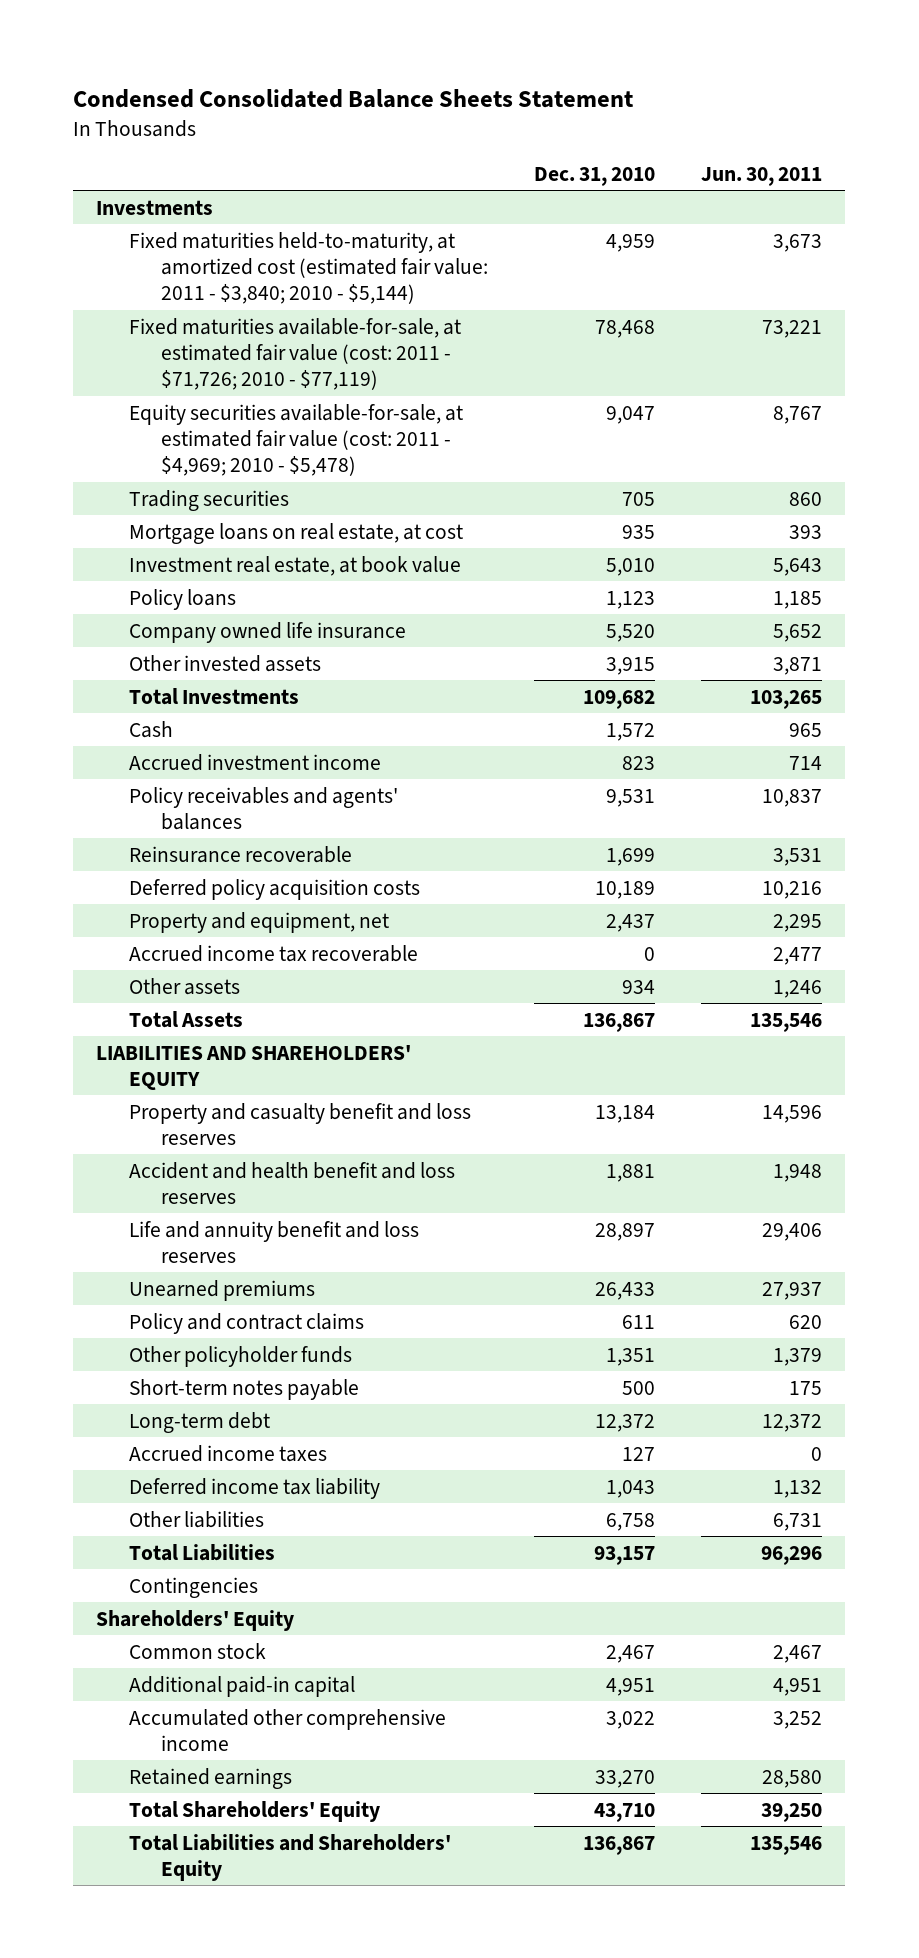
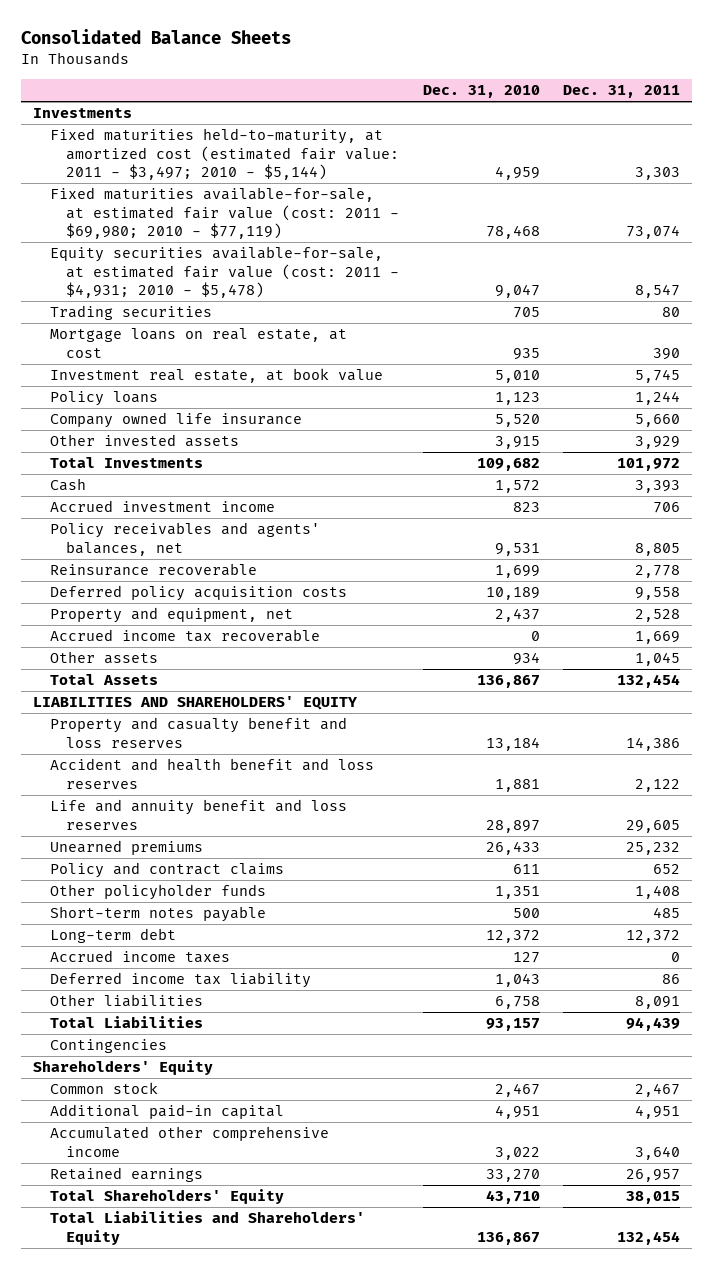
- Condensed Consolidated Balance Sheets Statement
+ Consolidated Balance Sheets
- | Dec. 31, 2010 | Jun. 30, 2011
+ | Dec. 31, 2010 | Dec. 31, 2011
- Fixed maturities held-to-maturity, at amortized cost (estimated fair value: 2011 - $3,840; 2010 - $5,144) | 4,959 | 3,673
- Fixed maturities available-for-sale, at estimated fair value (cost: 2011 - $71,726; 2010 - $77,119) | 78,468 | 73,221
- Equity securities available-for-sale, at estimated fair value (cost: 2011 - $4,969; 2010 - $5,478) | 9,047 | 8,767
+ Fixed maturities held-to-maturity, at amortized cost (estimated fair value: 2011 - $3,497; 2010 - $5,144) | 4,959 | 3,303
+ Fixed maturities available-for-sale, at estimated fair value (cost: 2011 - $69,980; 2010 - $77,119) | 78,468 | 73,074
+ Equity securities available-for-sale, at estimated fair value (cost: 2011 - $4,931; 2010 - $5,478) | 9,047 | 8,547
- Policy receivables and agents' balances | 9,531 | 10,837
+ Policy receivables and agents' balances, net | 9,531 | 8,805

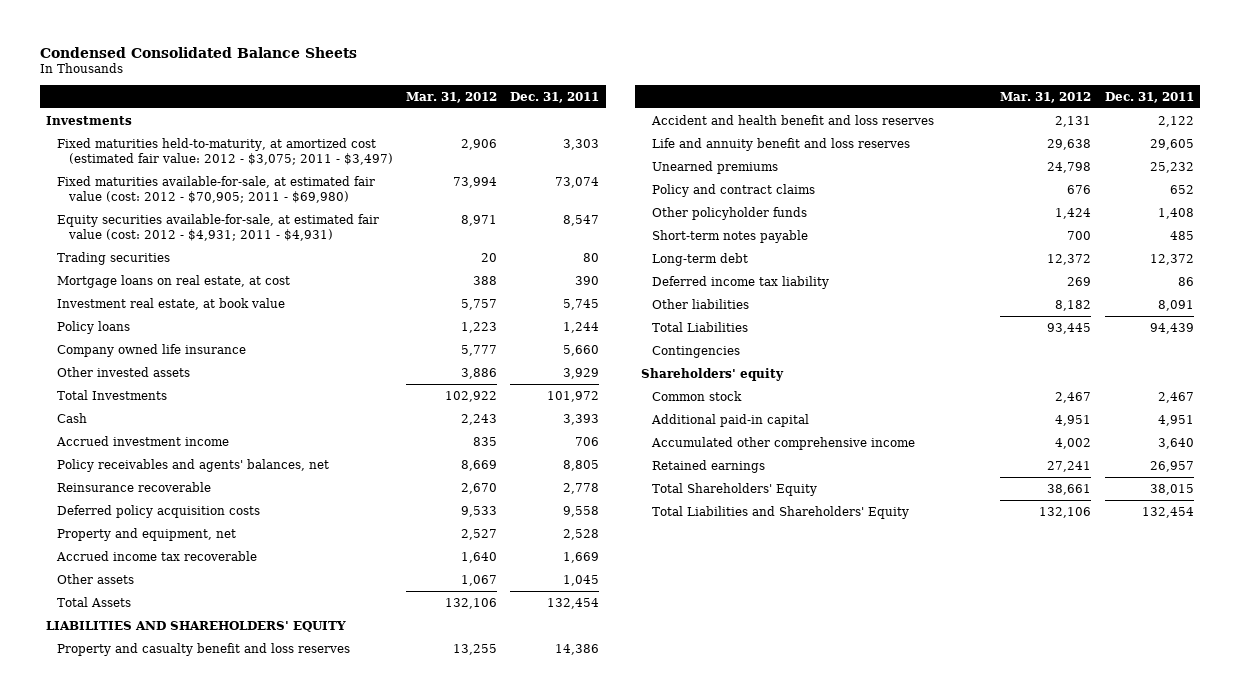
- Consolidated Balance Sheets
+ Condensed Consolidated Balance Sheets
- | Dec. 31, 2010 | Dec. 31, 2011
+ | Mar. 31, 2012 | Dec. 31, 2011
- Fixed maturities held-to-maturity, at amortized cost (estimated fair value: 2011 - $3,497; 2010 - $5,144) | 4,959 | 3,303
- Fixed maturities available-for-sale, at estimated fair value (cost: 2011 - $69,980; 2010 - $77,119) | 78,468 | 73,074
- Equity securities available-for-sale, at estimated fair value (cost: 2011 - $4,931; 2010 - $5,478) | 9,047 | 8,547
+ Fixed maturities held-to-maturity, at amortized cost (estimated fair value: 2012 - $3,075; 2011 - $3,497) | 2,906 | 3,303
+ Fixed maturities available-for-sale, at estimated fair value (cost: 2012 - $70,905; 2011 - $69,980) | 73,994 | 73,074
+ Equity securities available-for-sale, at estimated fair value (cost: 2012 - $4,931; 2011 - $4,931) | 8,971 | 8,547
- Accrued income taxes | 127 | 0
- Shareholders' Equity
+ Shareholders' equity

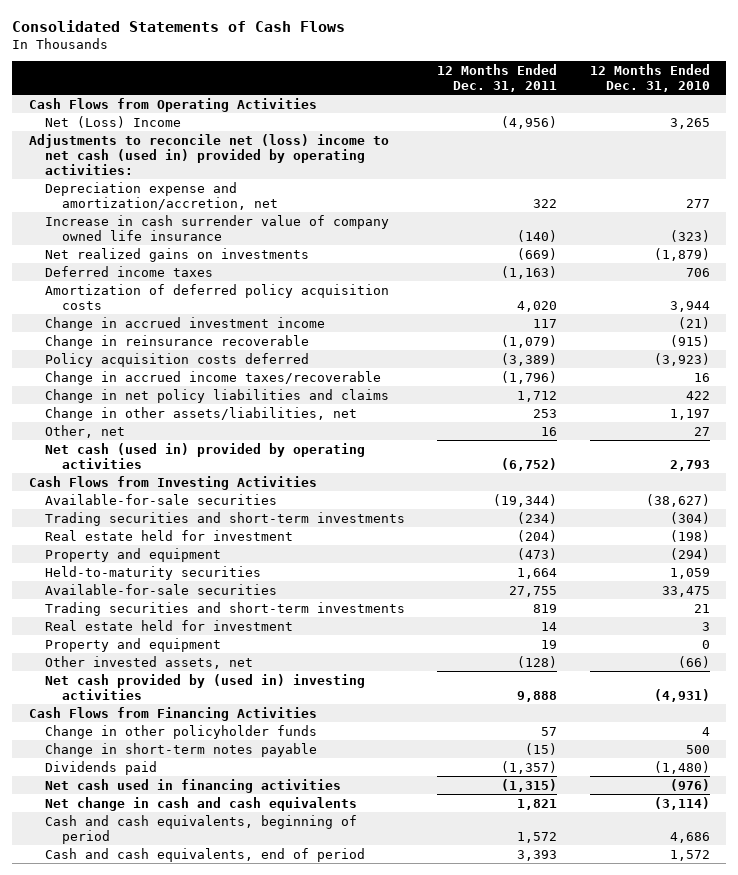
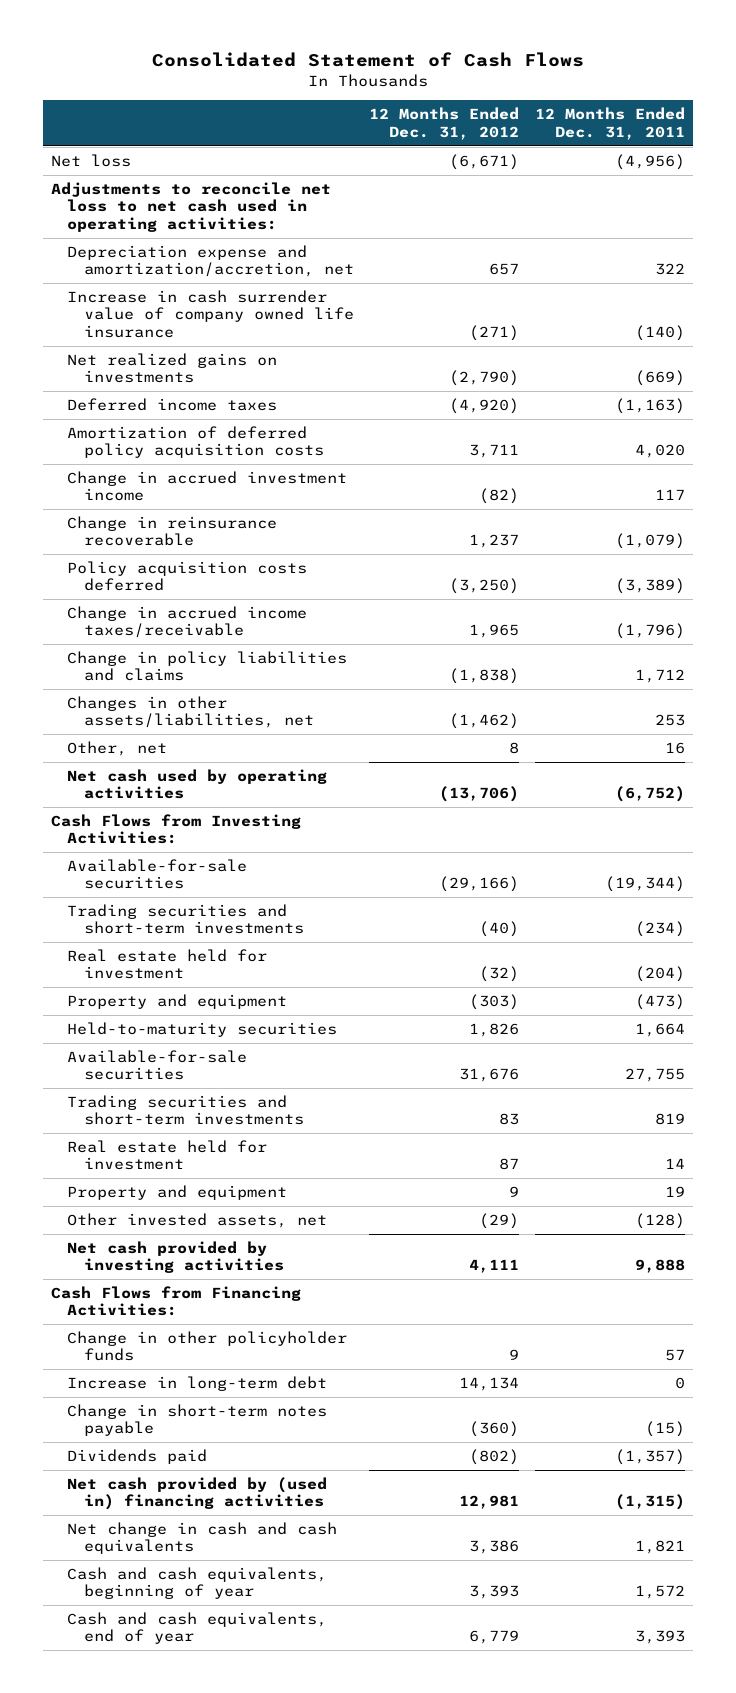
- Consolidated Statements of Cash Flows
+ Consolidated Statement of Cash Flows
- | 12 Months Ended Dec. 31, 2011 | 12 Months Ended Dec. 31, 2010
+ | 12 Months Ended Dec. 31, 2012 | 12 Months Ended Dec. 31, 2011
- Cash Flows from Operating Activities
- Net (Loss) Income | (4,956) | 3,265
- Adjustments to reconcile net (loss) income to net cash (used in) provided by operating activities:
+ Net loss | (6,671) | (4,956)
+ Adjustments to reconcile net loss to net cash used in operating activities:
- Change in accrued income taxes/recoverable | (1,796) | 16
- Change in net policy liabilities and claims | 1,712 | 422
- Change in other assets/liabilities, net | 253 | 1,197
+ Change in accrued income taxes/receivable | 1,965 | (1,796)
+ Change in policy liabilities and claims | (1,838) | 1,712
+ Changes in other assets/liabilities, net | (1,462) | 253
- Net cash (used in) provided by operating activities | (6,752) | 2,793
- Cash Flows from Investing Activities
+ Net cash used by operating activities | (13,706) | (6,752)
+ Cash Flows from Investing Activities:
- Net cash provided by (used in) investing activities | 9,888 | (4,931)
- Cash Flows from Financing Activities
+ Net cash provided by investing activities | 4,111 | 9,888
+ Cash Flows from Financing Activities:
+ Increase in long-term debt | 14,134 | 0
- Net cash used in financing activities | (1,315) | (976)
+ Net cash provided by (used in) financing activities | 12,981 | (1,315)
- Cash and cash equivalents, beginning of period | 1,572 | 4,686
- Cash and cash equivalents, end of period | 3,393 | 1,572
+ Cash and cash equivalents, beginning of year | 3,393 | 1,572
+ Cash and cash equivalents, end of year | 6,779 | 3,393

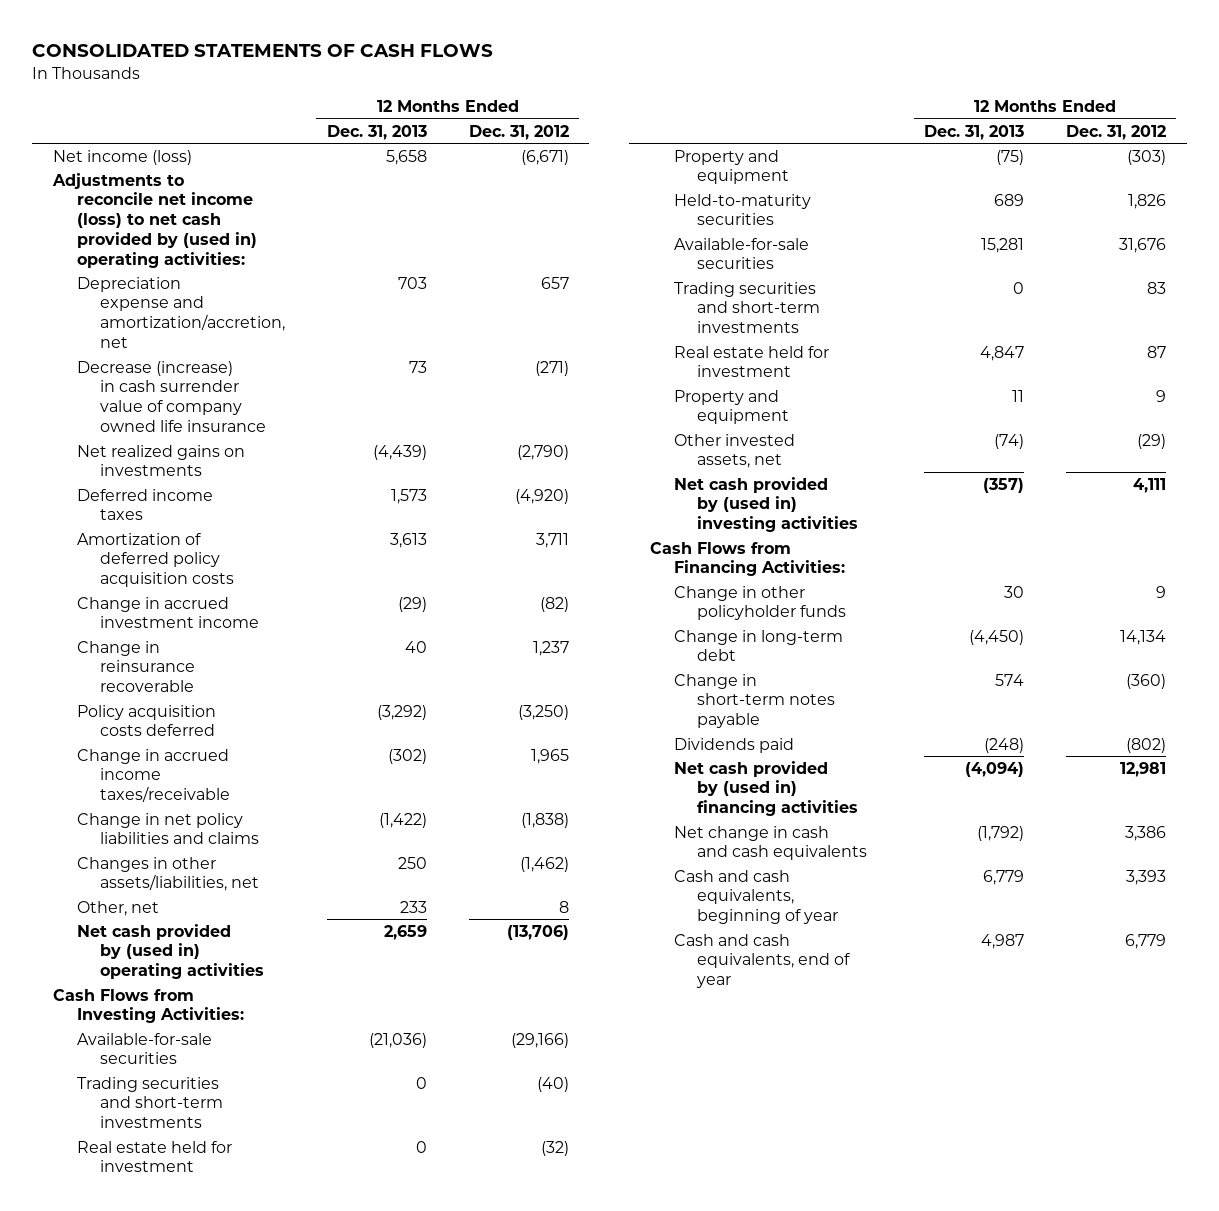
- Consolidated Statement of Cash Flows
+ CONSOLIDATED STATEMENTS OF CASH FLOWS
- | 12 Months Ended Dec. 31, 2012 | 12 Months Ended Dec. 31, 2011
+ | 12 Months Ended Dec. 31, 2013 | 12 Months Ended Dec. 31, 2012
- Net loss | (6,671) | (4,956)
- Adjustments to reconcile net loss to net cash used in operating activities:
+ Net income (loss) | 5,658 | (6,671)
+ Adjustments to reconcile net income (loss) to net cash provided by (used in) operating activities:
- Increase in cash surrender value of company owned life insurance | (271) | (140)
+ Decrease (increase) in cash surrender value of company owned life insurance | 73 | (271)
- Change in policy liabilities and claims | (1,838) | 1,712
+ Change in net policy liabilities and claims | (1,422) | (1,838)
- Net cash used by operating activities | (13,706) | (6,752)
+ Net cash provided by (used in) operating activities | 2,659 | (13,706)
- Net cash provided by investing activities | 4,111 | 9,888
+ Net cash provided by (used in) investing activities | (357) | 4,111
- Increase in long-term debt | 14,134 | 0
+ Change in long-term debt | (4,450) | 14,134

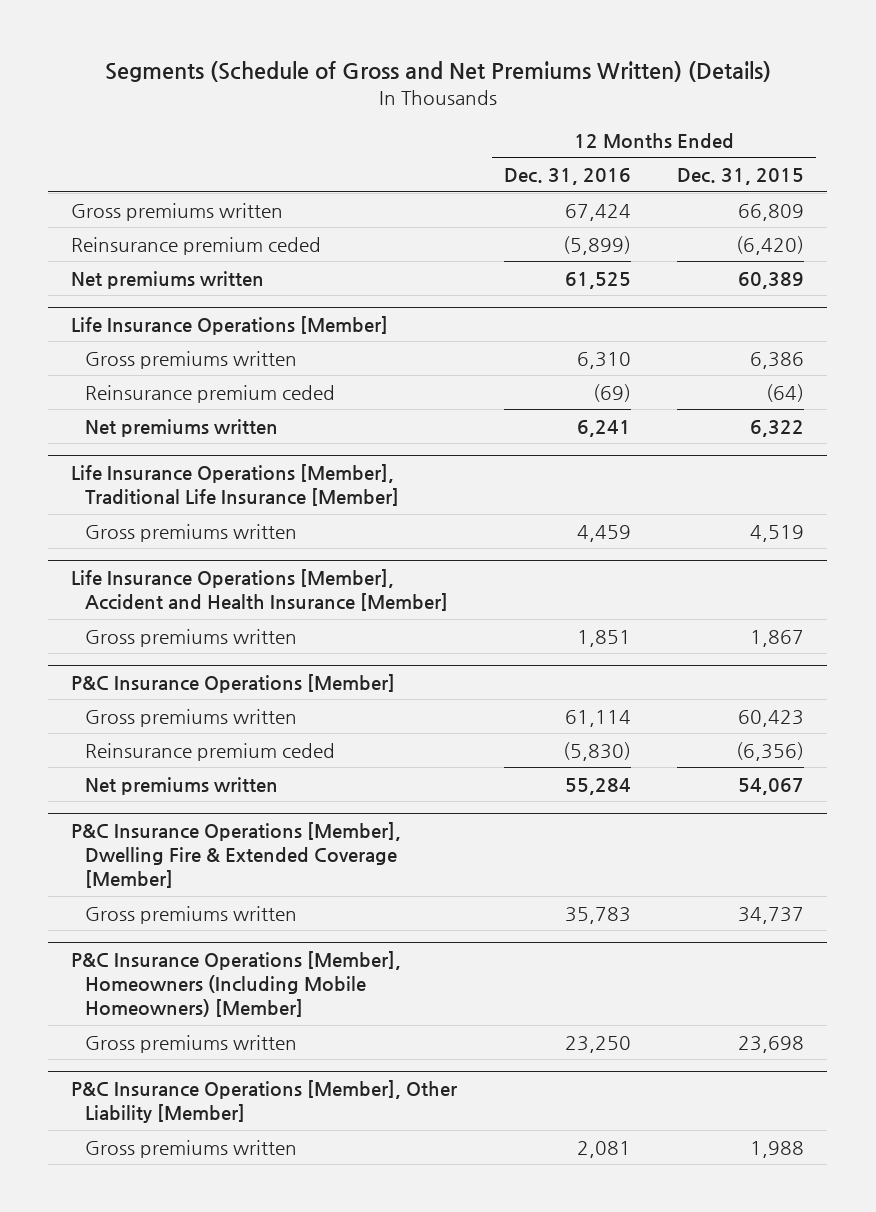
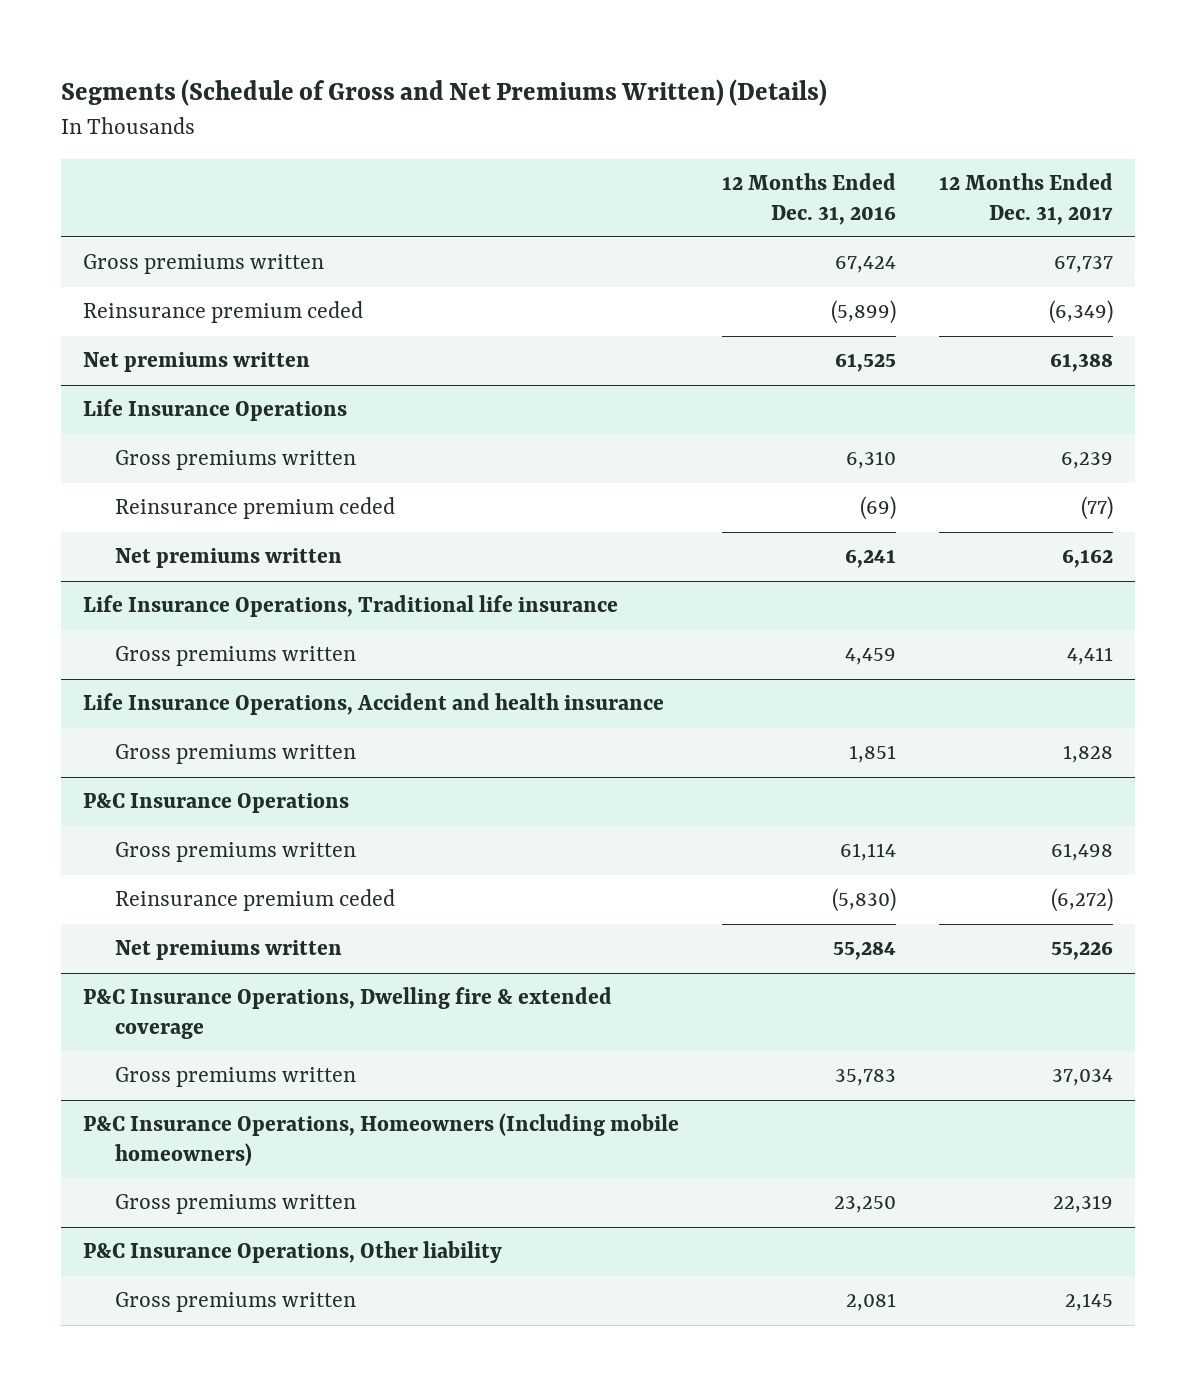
- | 12 Months Ended Dec. 31, 2016 | 12 Months Ended Dec. 31, 2015
+ | 12 Months Ended Dec. 31, 2016 | 12 Months Ended Dec. 31, 2017
- Life Insurance Operations [Member]
+ Life Insurance Operations
- Life Insurance Operations [Member], Traditional Life Insurance [Member]
+ Life Insurance Operations, Traditional life insurance
- Life Insurance Operations [Member], Accident and Health Insurance [Member]
+ Life Insurance Operations, Accident and health insurance
- P&C Insurance Operations [Member]
+ P&C Insurance Operations
- P&C Insurance Operations [Member], Dwelling Fire & Extended Coverage [Member]
+ P&C Insurance Operations, Dwelling fire & extended coverage
- P&C Insurance Operations [Member], Homeowners (Including Mobile Homeowners) [Member]
+ P&C Insurance Operations, Homeowners (Including mobile homeowners)
- P&C Insurance Operations [Member], Other Liability [Member]
+ P&C Insurance Operations, Other liability

